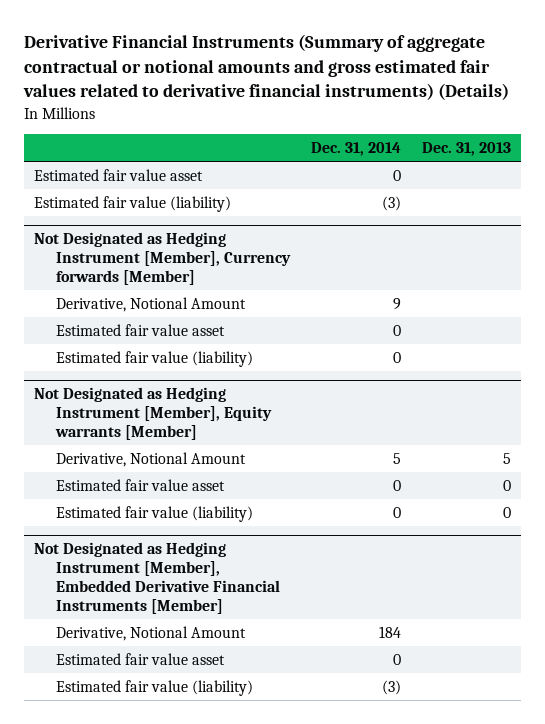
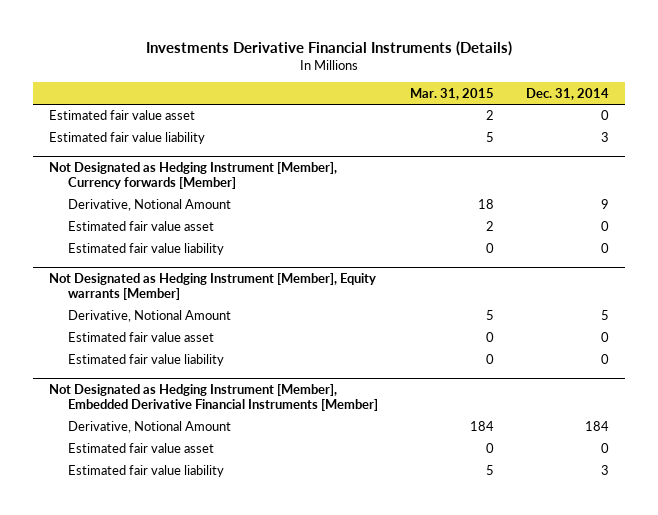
- Derivative Financial Instruments (Summary of aggregate contractual or notional amounts and gross estimated fair values related to derivative financial instruments) (Details)
+ Investments Derivative Financial Instruments (Details)
- | Dec. 31, 2014 | Dec. 31, 2013
+ | Mar. 31, 2015 | Dec. 31, 2014
- Estimated fair value (liability) | (3) |
+ Estimated fair value liability | 5 | 3
@ Not Designated as Hedging Instrument [Member], Currency forwards [Member]
- Estimated fair value (liability) | 0 |
+ Estimated fair value liability | 0 | 0
@ Not Designated as Hedging Instrument [Member], Equity warrants [Member]
- Estimated fair value (liability) | 0 | 0
+ Estimated fair value liability | 0 | 0
@ Not Designated as Hedging Instrument [Member], Embedded Derivative Financial Instruments [Member]
- Estimated fair value (liability) | (3) |
+ Estimated fair value liability | 5 | 3

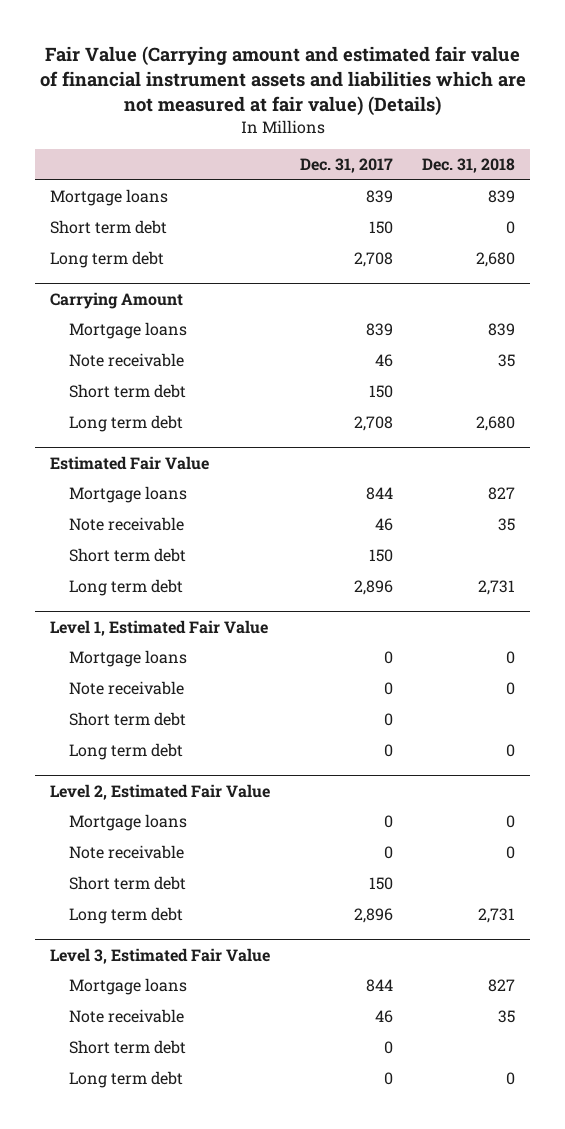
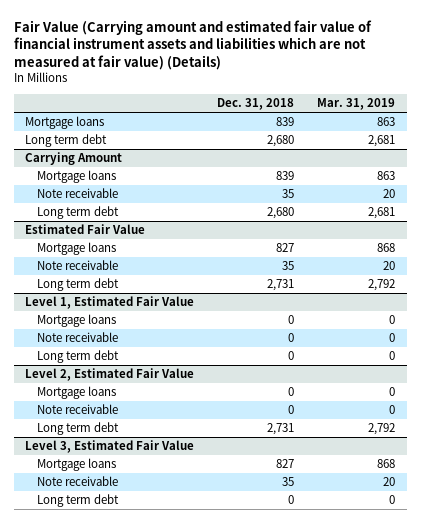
- | Dec. 31, 2017 | Dec. 31, 2018
+ | Dec. 31, 2018 | Mar. 31, 2019
- Short term debt | 150 | 0
@ Carrying Amount
- Short term debt | 150 |
@ Estimated Fair Value
- Short term debt | 150 |
@ Level 1, Estimated Fair Value
- Short term debt | 0 |
@ Level 2, Estimated Fair Value
- Short term debt | 150 |
@ Level 3, Estimated Fair Value
- Short term debt | 0 |

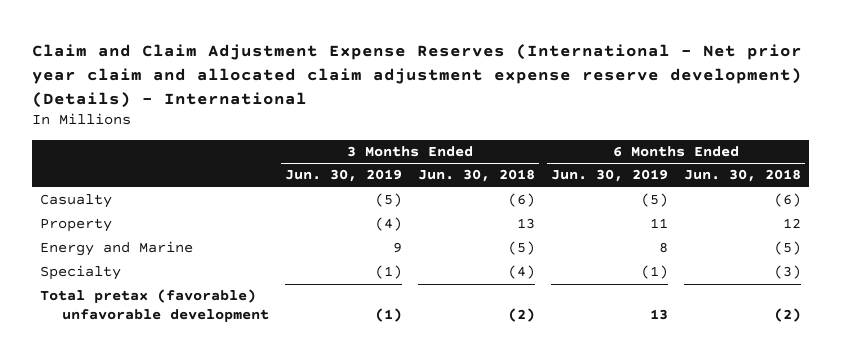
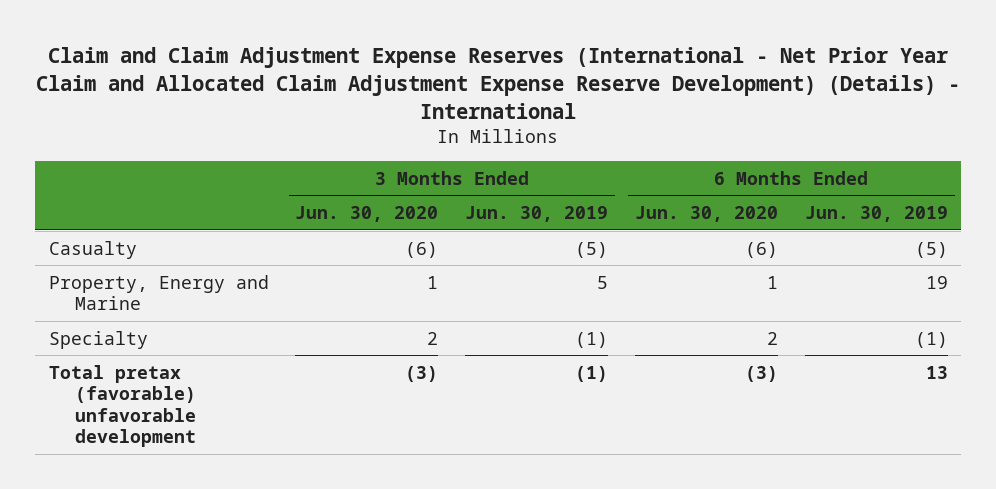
- Claim and Claim Adjustment Expense Reserves (International - Net prior year claim and allocated claim adjustment expense reserve development) (Details) - International
+ Claim and Claim Adjustment Expense Reserves (International - Net Prior Year Claim and Allocated Claim Adjustment Expense Reserve Development) (Details) - International
- | 3 Months Ended Jun. 30, 2019 | 3 Months Ended Jun. 30, 2018 | 6 Months Ended Jun. 30, 2019 | 6 Months Ended Jun. 30, 2018
+ | 3 Months Ended Jun. 30, 2020 | 3 Months Ended Jun. 30, 2019 | 6 Months Ended Jun. 30, 2020 | 6 Months Ended Jun. 30, 2019
- Property | (4) | 13 | 11 | 12
- Energy and Marine | 9 | (5) | 8 | (5)
+ Property, Energy and Marine | 1 | 5 | 1 | 19

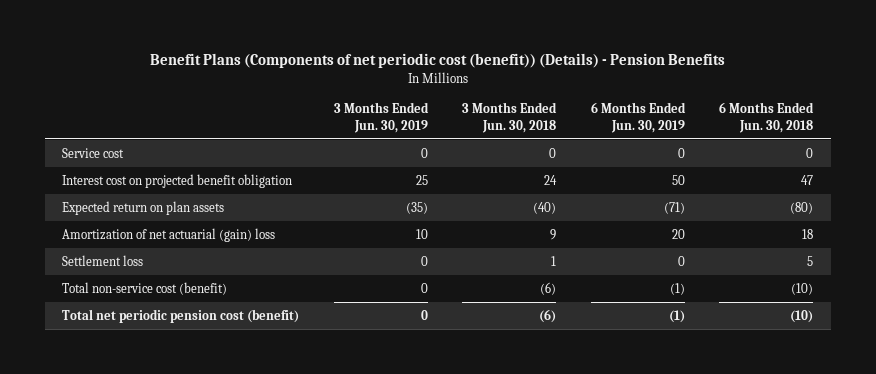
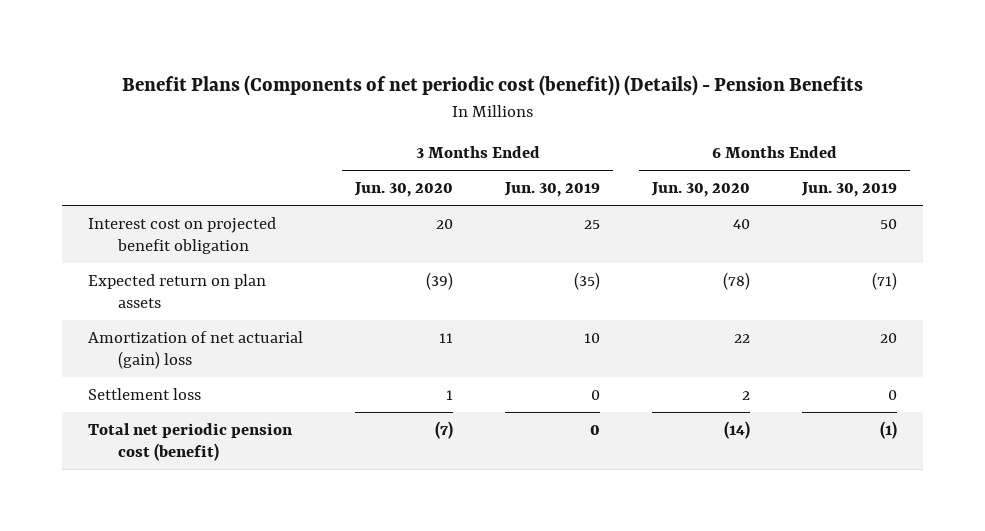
- | 3 Months Ended Jun. 30, 2019 | 3 Months Ended Jun. 30, 2018 | 6 Months Ended Jun. 30, 2019 | 6 Months Ended Jun. 30, 2018
+ | 3 Months Ended Jun. 30, 2020 | 3 Months Ended Jun. 30, 2019 | 6 Months Ended Jun. 30, 2020 | 6 Months Ended Jun. 30, 2019
- Service cost | 0 | 0 | 0 | 0
- Total non-service cost (benefit) | 0 | (6) | (1) | (10)

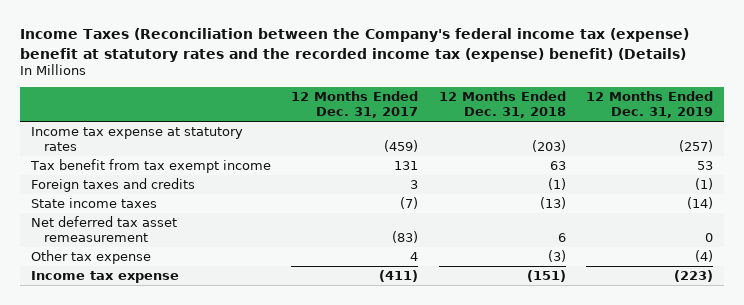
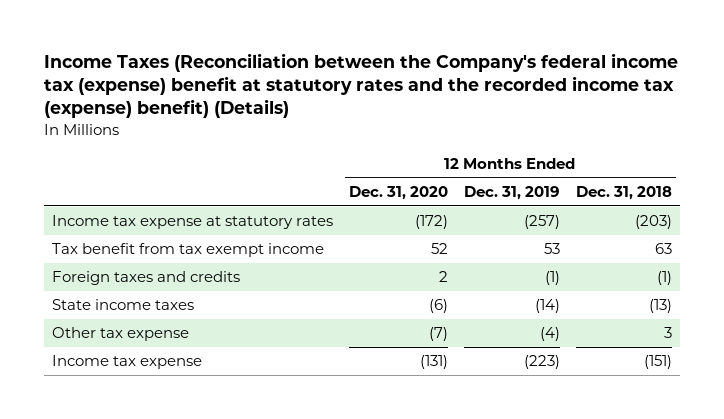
- | 12 Months Ended Dec. 31, 2017 | 12 Months Ended Dec. 31, 2018 | 12 Months Ended Dec. 31, 2019
+ | 12 Months Ended Dec. 31, 2020 | 12 Months Ended Dec. 31, 2019 | 12 Months Ended Dec. 31, 2018
- Net deferred tax asset remeasurement | (83) | 6 | 0
- Other tax expense | 4 | (3) | (4)
+ Other tax expense | (7) | (4) | 3

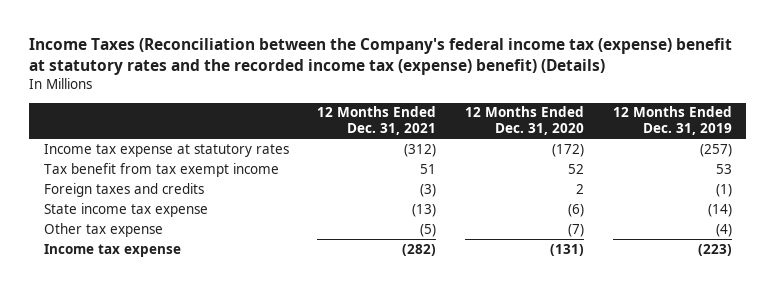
- | 12 Months Ended Dec. 31, 2020 | 12 Months Ended Dec. 31, 2019 | 12 Months Ended Dec. 31, 2018
+ | 12 Months Ended Dec. 31, 2021 | 12 Months Ended Dec. 31, 2020 | 12 Months Ended Dec. 31, 2019
- State income taxes | (6) | (14) | (13)
+ State income tax expense | (13) | (6) | (14)

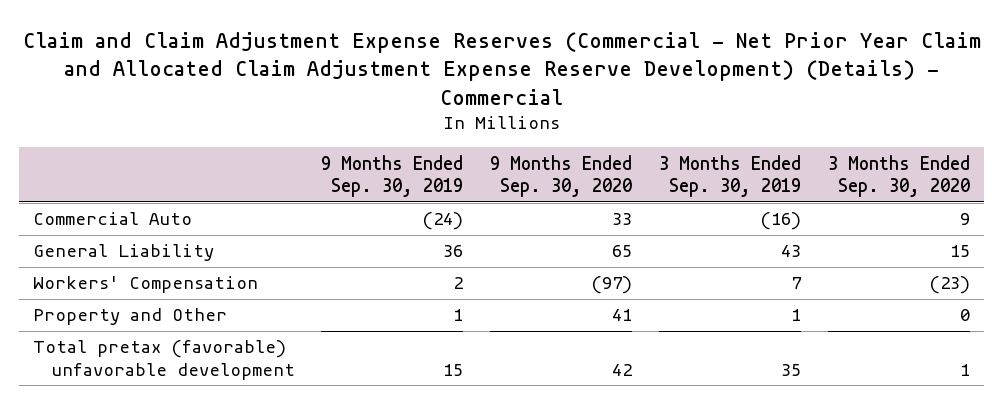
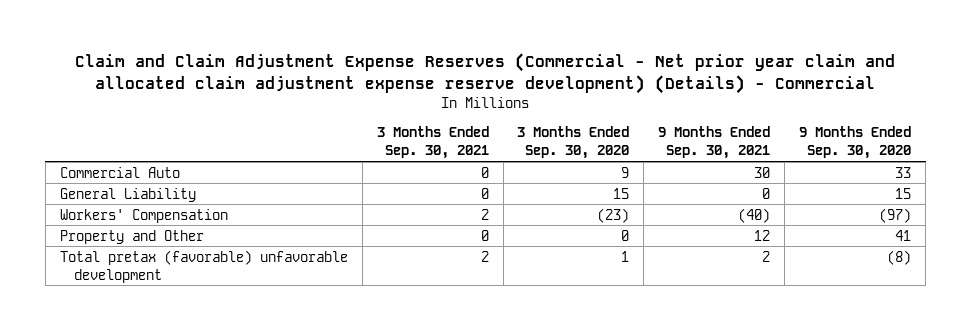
- Claim and Claim Adjustment Expense Reserves (Commercial - Net Prior Year Claim and Allocated Claim Adjustment Expense Reserve Development) (Details) - Commercial
+ Claim and Claim Adjustment Expense Reserves (Commercial - Net prior year claim and allocated claim adjustment expense reserve development) (Details) - Commercial
- | 9 Months Ended Sep. 30, 2019 | 9 Months Ended Sep. 30, 2020 | 3 Months Ended Sep. 30, 2019 | 3 Months Ended Sep. 30, 2020
+ | 3 Months Ended Sep. 30, 2021 | 3 Months Ended Sep. 30, 2020 | 9 Months Ended Sep. 30, 2021 | 9 Months Ended Sep. 30, 2020
- General Liability | 36 | 65 | 43 | 15
+ General Liability | 0 | 15 | 0 | 15
- Total pretax (favorable) unfavorable development | 15 | 42 | 35 | 1
+ Total pretax (favorable) unfavorable development | 2 | 1 | 2 | (8)

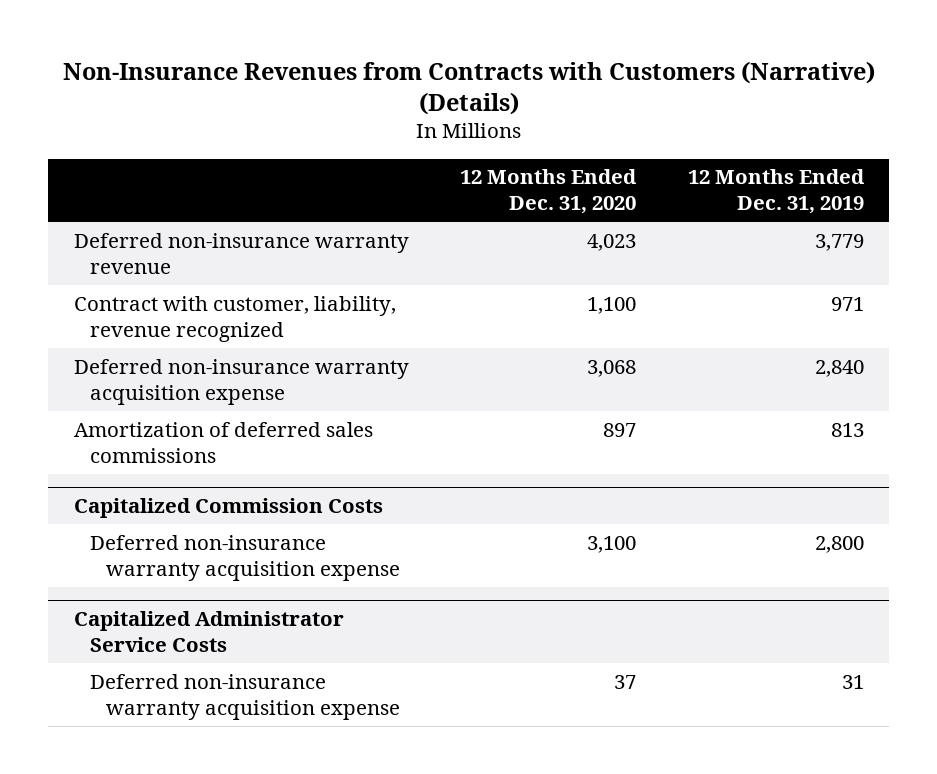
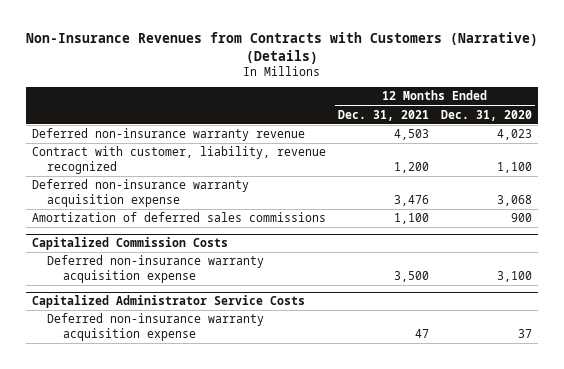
- | 12 Months Ended Dec. 31, 2020 | 12 Months Ended Dec. 31, 2019
+ | 12 Months Ended Dec. 31, 2021 | 12 Months Ended Dec. 31, 2020
- Amortization of deferred sales commissions | 897 | 813
+ Amortization of deferred sales commissions | 1,100 | 900

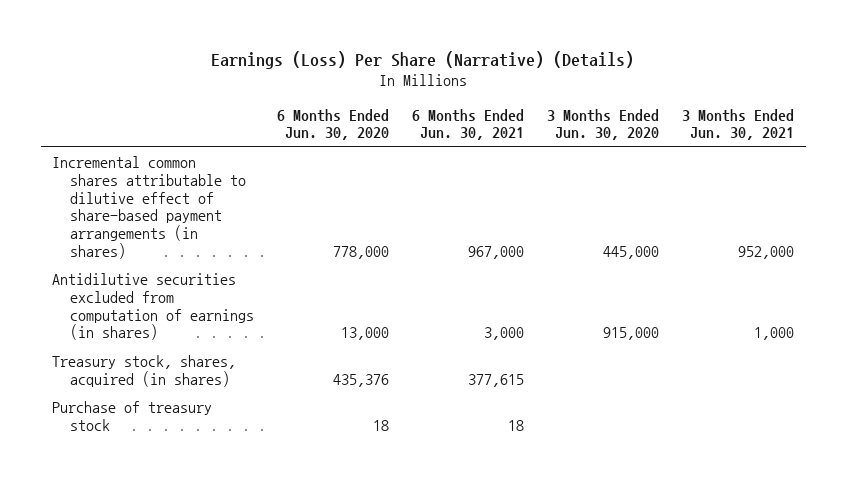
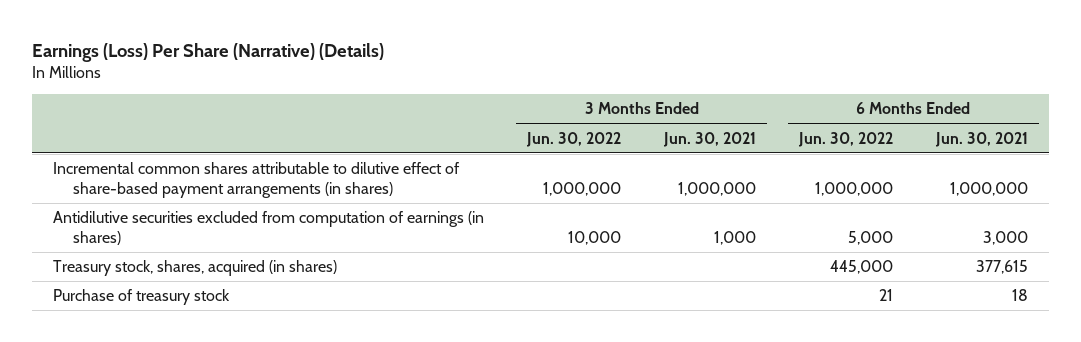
- | 6 Months Ended Jun. 30, 2020 | 6 Months Ended Jun. 30, 2021 | 3 Months Ended Jun. 30, 2020 | 3 Months Ended Jun. 30, 2021
+ | 3 Months Ended Jun. 30, 2022 | 3 Months Ended Jun. 30, 2021 | 6 Months Ended Jun. 30, 2022 | 6 Months Ended Jun. 30, 2021
- Incremental common shares attributable to dilutive effect of share-based payment arrangements (in shares) | 778,000 | 967,000 | 445,000 | 952,000
+ Incremental common shares attributable to dilutive effect of share-based payment arrangements (in shares) | 1,000,000 | 1,000,000 | 1,000,000 | 1,000,000

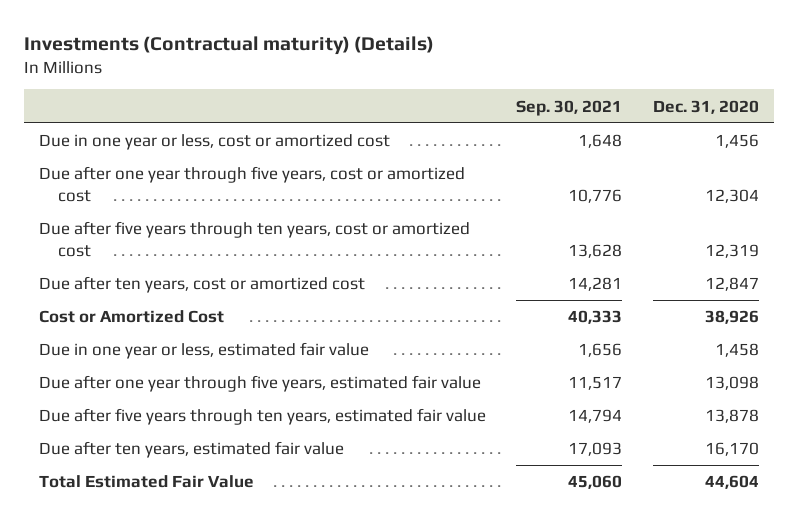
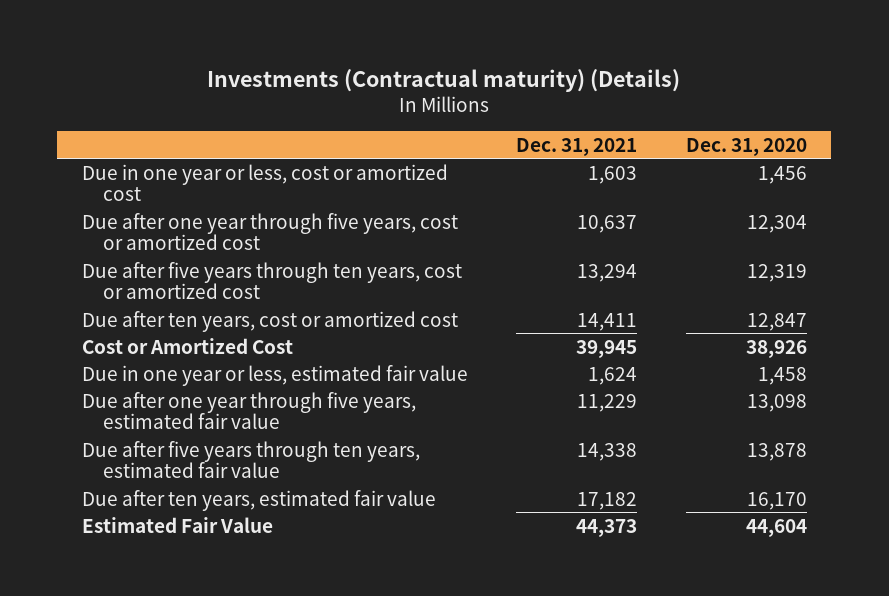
- | Sep. 30, 2021 | Dec. 31, 2020
+ | Dec. 31, 2021 | Dec. 31, 2020
- Total Estimated Fair Value | 45,060 | 44,604
+ Estimated Fair Value | 44,373 | 44,604

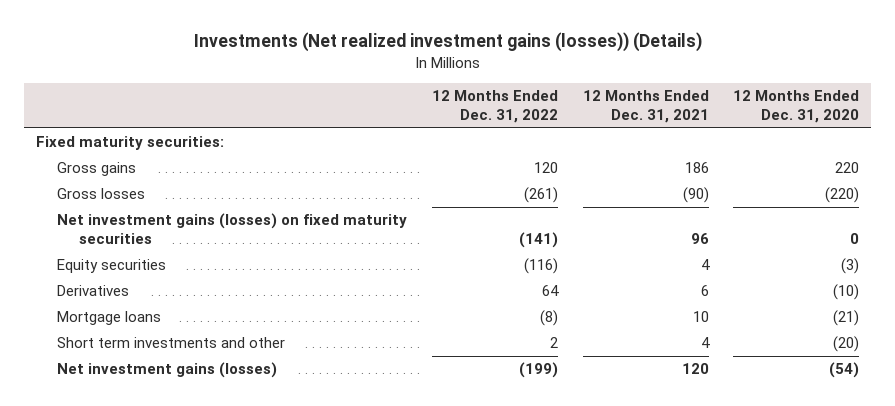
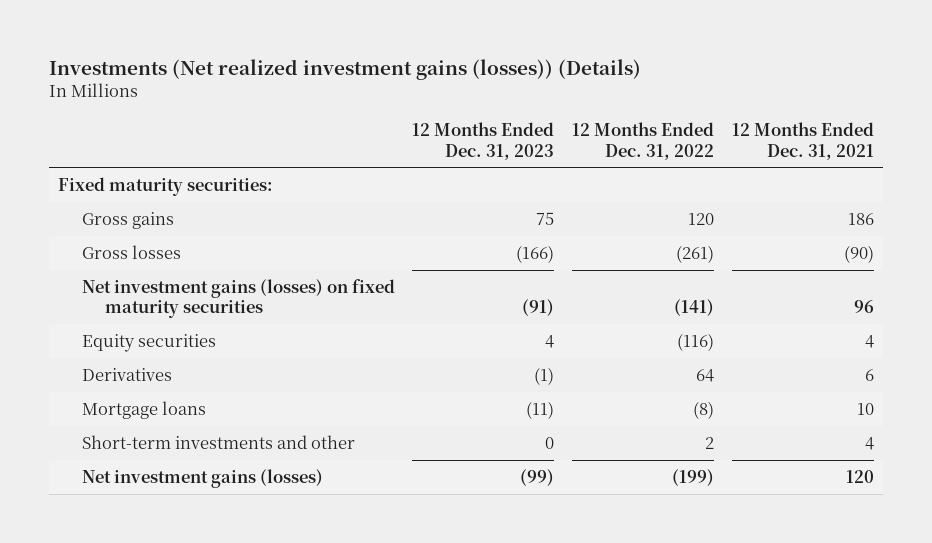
- | 12 Months Ended Dec. 31, 2022 | 12 Months Ended Dec. 31, 2021 | 12 Months Ended Dec. 31, 2020
+ | 12 Months Ended Dec. 31, 2023 | 12 Months Ended Dec. 31, 2022 | 12 Months Ended Dec. 31, 2021
- Short term investments and other | 2 | 4 | (20)
+ Short-term investments and other | 0 | 2 | 4

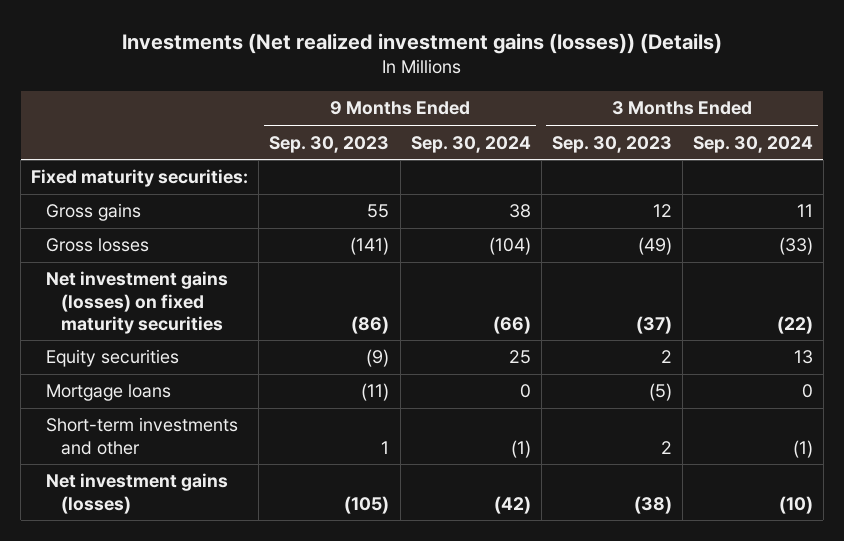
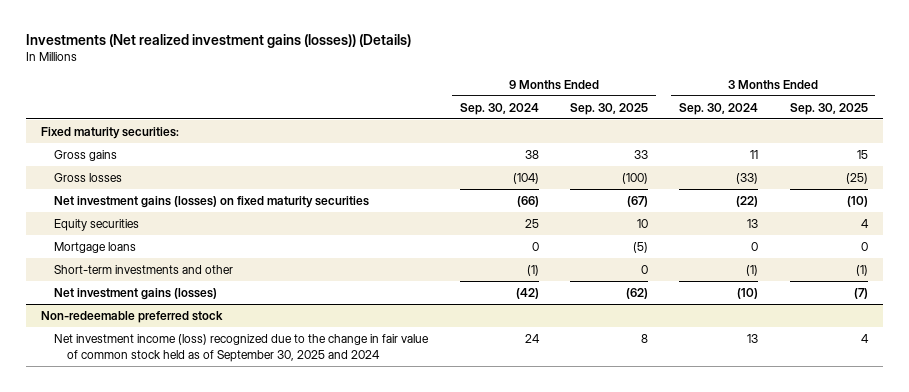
- | 9 Months Ended Sep. 30, 2023 | 9 Months Ended Sep. 30, 2024 | 3 Months Ended Sep. 30, 2023 | 3 Months Ended Sep. 30, 2024
+ | 9 Months Ended Sep. 30, 2024 | 9 Months Ended Sep. 30, 2025 | 3 Months Ended Sep. 30, 2024 | 3 Months Ended Sep. 30, 2025
+ Non-redeemable preferred stock
+ Net investment income (loss) recognized due to the change in fair value of common stock held as of September 30, 2025 and 2024 | 24 | 8 | 13 | 4

